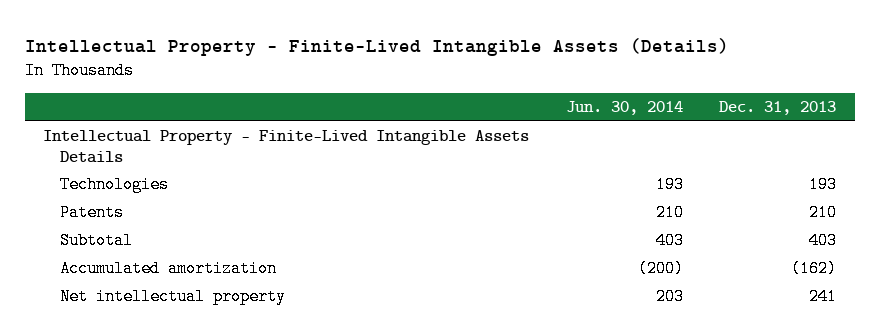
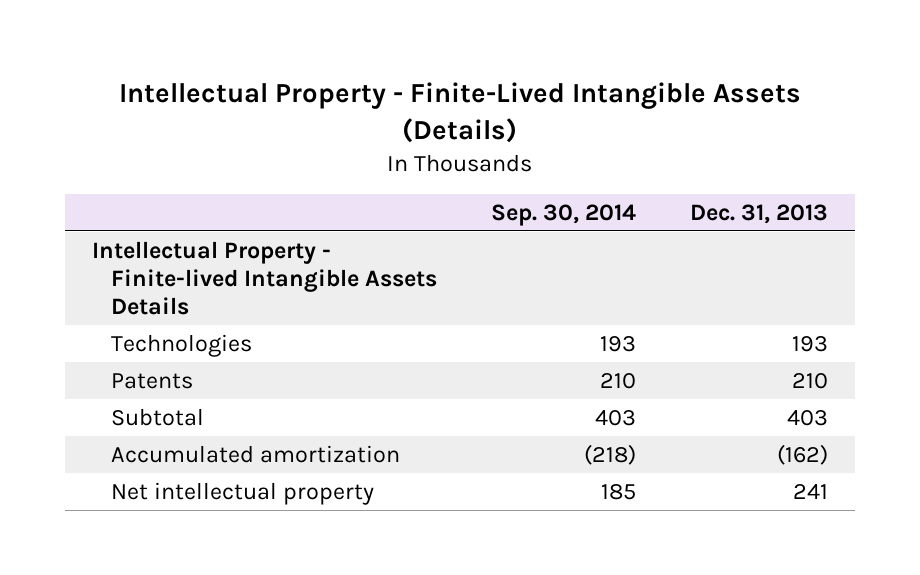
- | Jun. 30, 2014 | Dec. 31, 2013
+ | Sep. 30, 2014 | Dec. 31, 2013
- Intellectual Property - Finite-Lived Intangible Assets Details
+ Intellectual Property - Finite-lived Intangible Assets Details

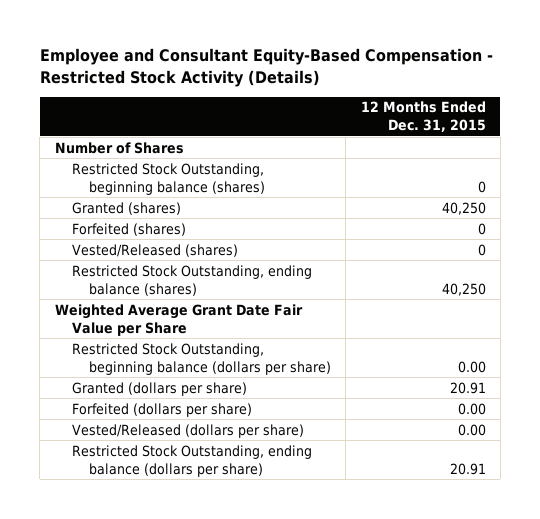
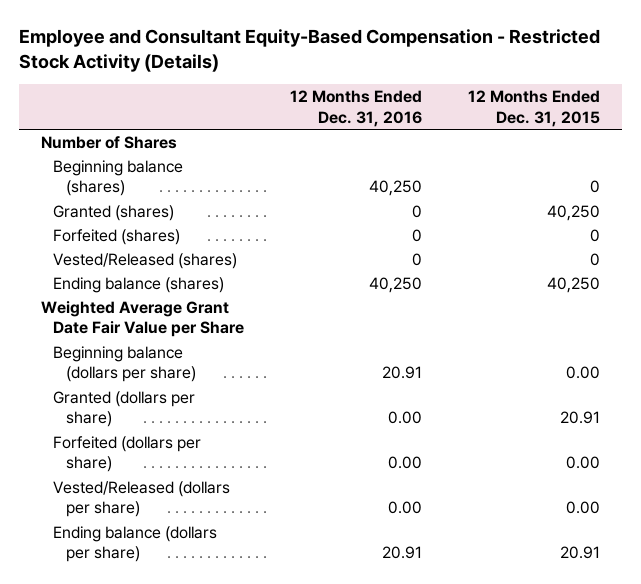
- | 12 Months Ended Dec. 31, 2015
+ | 12 Months Ended Dec. 31, 2016 | 12 Months Ended Dec. 31, 2015
- Restricted Stock Outstanding, beginning balance (shares) | 0
+ Beginning balance (shares) | 40,250 | 0
- Restricted Stock Outstanding, ending balance (shares) | 40,250
+ Ending balance (shares) | 40,250 | 40,250
- Restricted Stock Outstanding, beginning balance (dollars per share) | 0.00
+ Beginning balance (dollars per share) | 20.91 | 0.00
- Restricted Stock Outstanding, ending balance (dollars per share) | 20.91
+ Ending balance (dollars per share) | 20.91 | 20.91

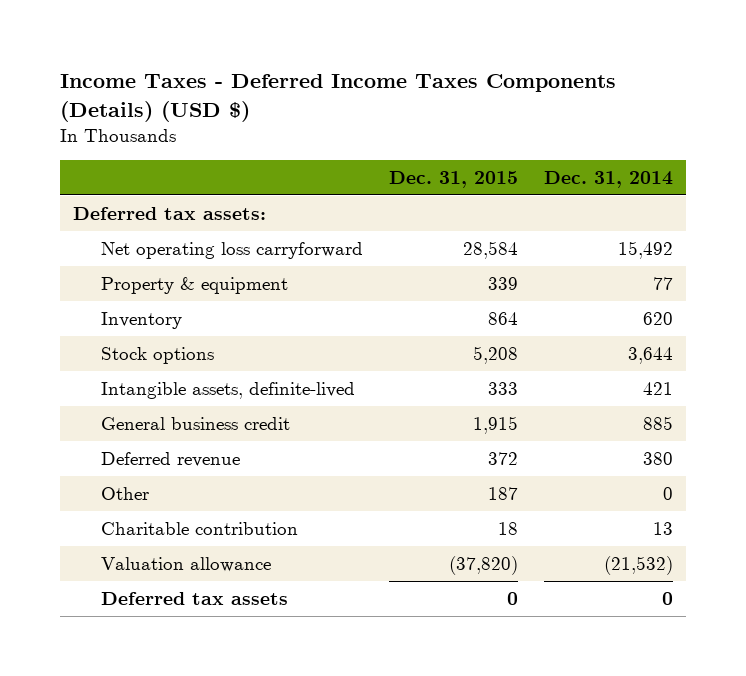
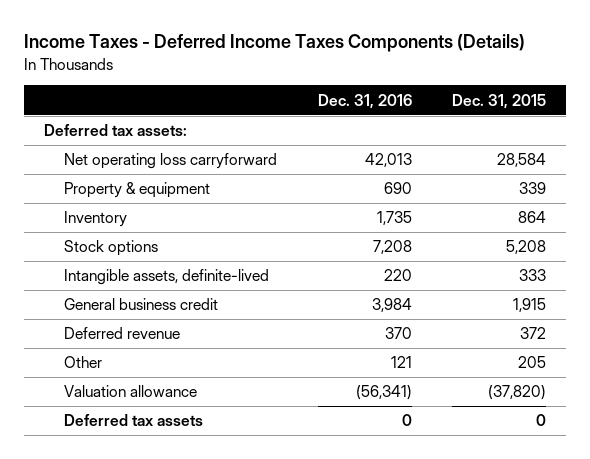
- Income Taxes - Deferred Income Taxes Components (Details) (USD $)
+ Income Taxes - Deferred Income Taxes Components (Details)
- | Dec. 31, 2015 | Dec. 31, 2014
+ | Dec. 31, 2016 | Dec. 31, 2015
- Other | 187 | 0
- Charitable contribution | 18 | 13
+ Other | 121 | 205

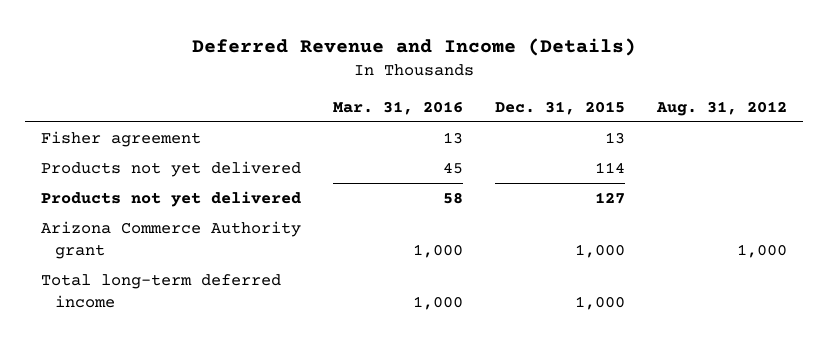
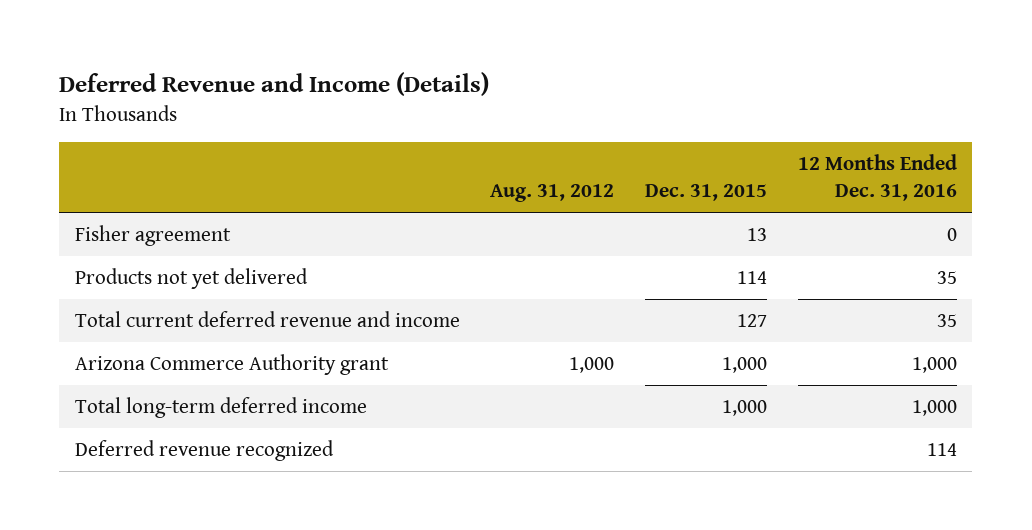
- | Mar. 31, 2016 | Dec. 31, 2015 | Aug. 31, 2012
+ | Aug. 31, 2012 | Dec. 31, 2015 | 12 Months Ended Dec. 31, 2016
- Products not yet delivered | 58 | 127 |
+ Total current deferred revenue and income | | 127 | 35
+ Deferred revenue recognized | | | 114

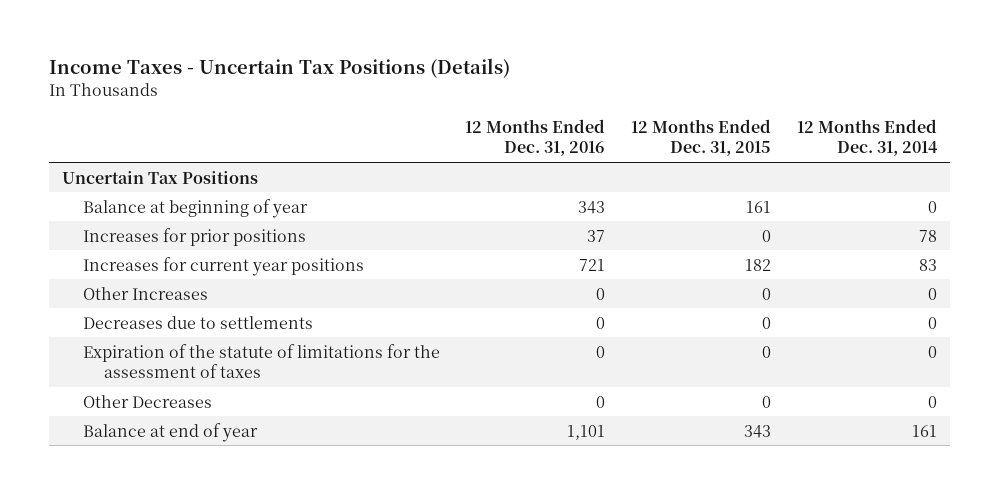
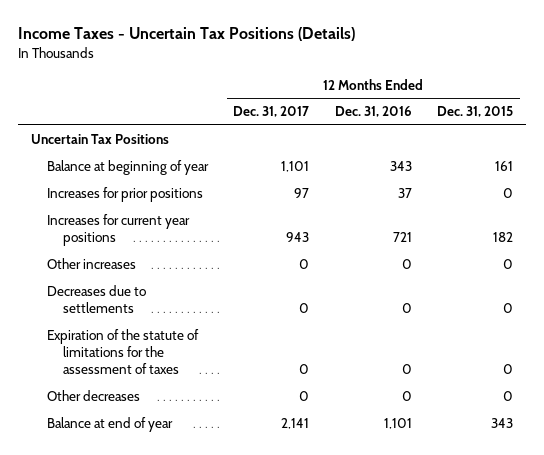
- | 12 Months Ended Dec. 31, 2016 | 12 Months Ended Dec. 31, 2015 | 12 Months Ended Dec. 31, 2014
+ | 12 Months Ended Dec. 31, 2017 | 12 Months Ended Dec. 31, 2016 | 12 Months Ended Dec. 31, 2015
- Other Increases | 0 | 0 | 0
+ Other increases | 0 | 0 | 0
- Other Decreases | 0 | 0 | 0
+ Other decreases | 0 | 0 | 0

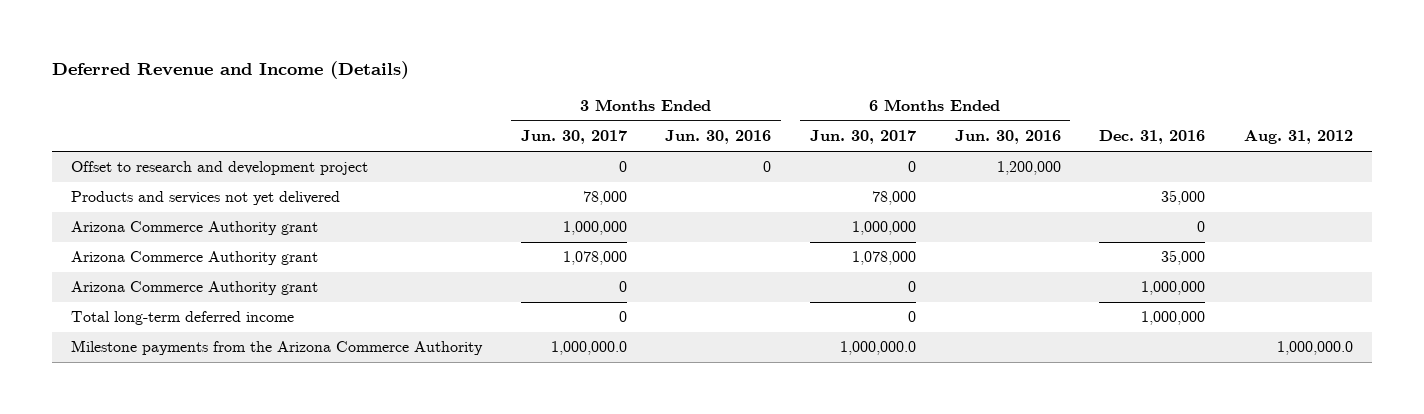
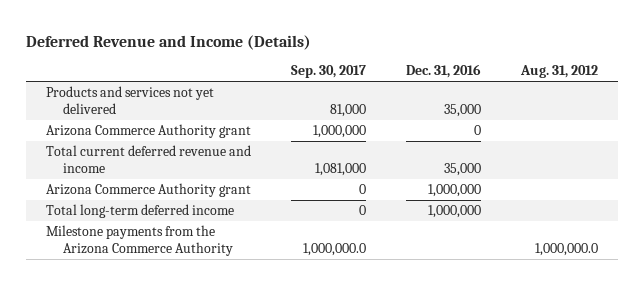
- | 3 Months Ended Jun. 30, 2017 | 3 Months Ended Jun. 30, 2016 | 6 Months Ended Jun. 30, 2017 | 6 Months Ended Jun. 30, 2016 | Dec. 31, 2016 | Aug. 31, 2012
+ | Sep. 30, 2017 | Dec. 31, 2016 | Aug. 31, 2012
- Offset to research and development project | 0 | 0 | 0 | 1,200,000 | |
- Arizona Commerce Authority grant | 1,078,000 | | 1,078,000 | | 35,000 |
+ Total current deferred revenue and income | 1,081,000 | 35,000 |

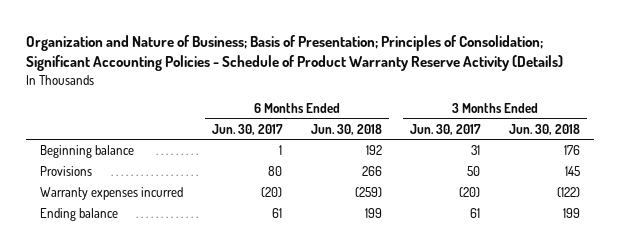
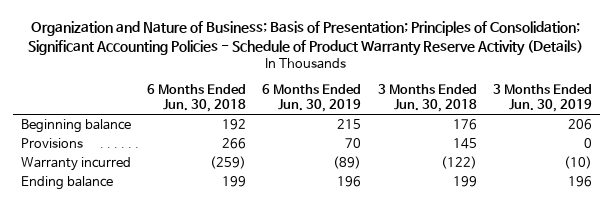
- | 6 Months Ended Jun. 30, 2017 | 6 Months Ended Jun. 30, 2018 | 3 Months Ended Jun. 30, 2017 | 3 Months Ended Jun. 30, 2018
+ | 6 Months Ended Jun. 30, 2018 | 6 Months Ended Jun. 30, 2019 | 3 Months Ended Jun. 30, 2018 | 3 Months Ended Jun. 30, 2019
- Warranty expenses incurred | (20) | (259) | (20) | (122)
+ Warranty incurred | (259) | (89) | (122) | (10)

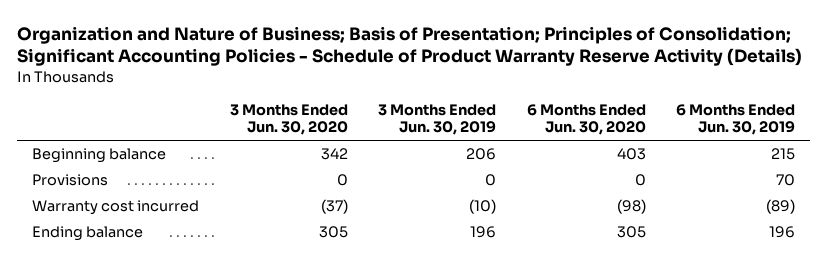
- | 6 Months Ended Jun. 30, 2018 | 6 Months Ended Jun. 30, 2019 | 3 Months Ended Jun. 30, 2018 | 3 Months Ended Jun. 30, 2019
+ | 3 Months Ended Jun. 30, 2020 | 3 Months Ended Jun. 30, 2019 | 6 Months Ended Jun. 30, 2020 | 6 Months Ended Jun. 30, 2019
- Warranty incurred | (259) | (89) | (122) | (10)
+ Warranty cost incurred | (37) | (10) | (98) | (89)

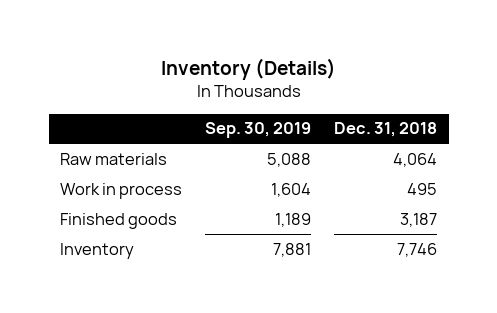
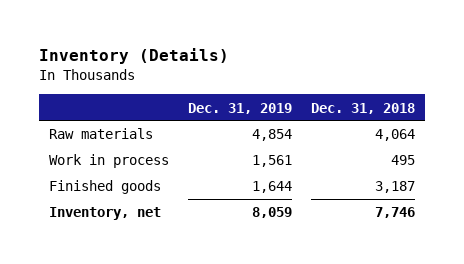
- | Sep. 30, 2019 | Dec. 31, 2018
+ | Dec. 31, 2019 | Dec. 31, 2018
- Inventory | 7,881 | 7,746
+ Inventory, net | 8,059 | 7,746

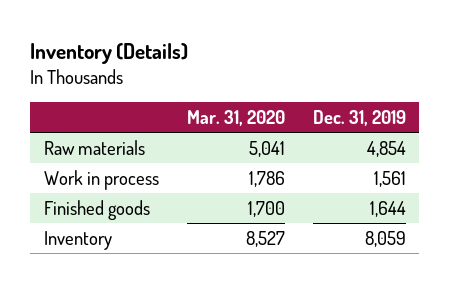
- | Dec. 31, 2019 | Dec. 31, 2018
+ | Mar. 31, 2020 | Dec. 31, 2019
- Inventory, net | 8,059 | 7,746
+ Inventory | 8,527 | 8,059

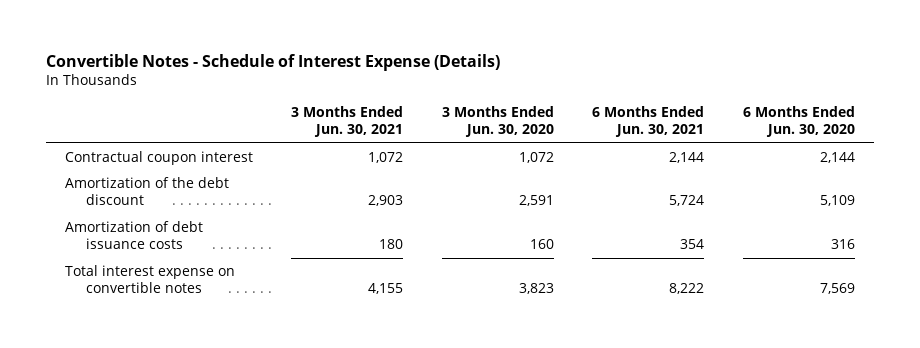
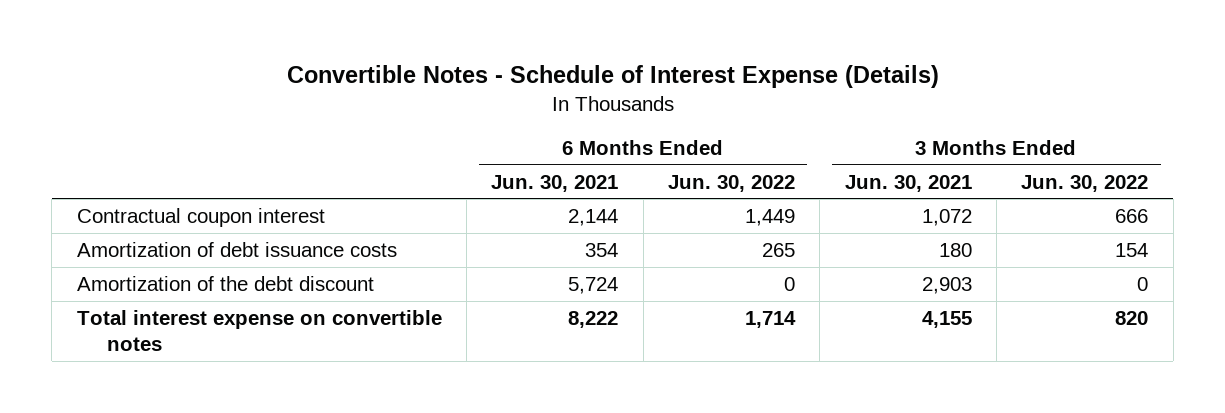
- | 3 Months Ended Jun. 30, 2021 | 3 Months Ended Jun. 30, 2020 | 6 Months Ended Jun. 30, 2021 | 6 Months Ended Jun. 30, 2020
+ | 6 Months Ended Jun. 30, 2021 | 6 Months Ended Jun. 30, 2022 | 3 Months Ended Jun. 30, 2021 | 3 Months Ended Jun. 30, 2022
moved down: Amortization of the debt discount | 5,724 | 0 | 2,903 | 0

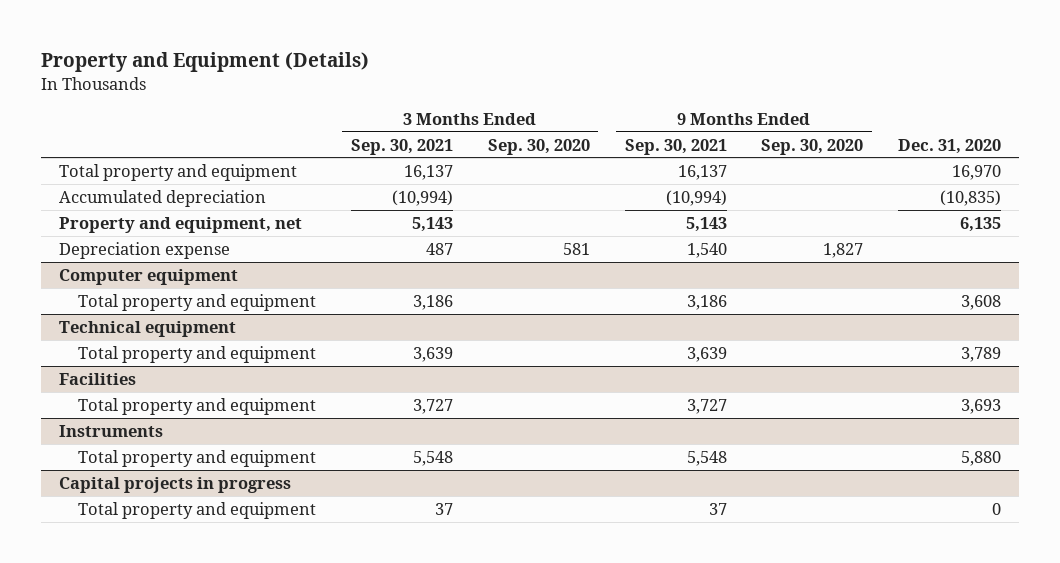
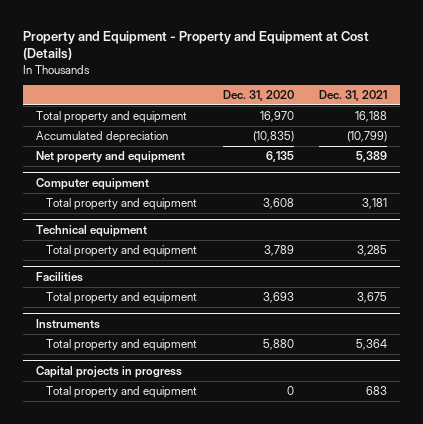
- Property and Equipment (Details)
+ Property and Equipment - Property and Equipment at Cost (Details)
- | 3 Months Ended Sep. 30, 2021 | 3 Months Ended Sep. 30, 2020 | 9 Months Ended Sep. 30, 2021 | 9 Months Ended Sep. 30, 2020 | Dec. 31, 2020
+ | Dec. 31, 2020 | Dec. 31, 2021
- Property and equipment, net | 5,143 | | 5,143 | | 6,135
- Depreciation expense | 487 | 581 | 1,540 | 1,827 |
+ Net property and equipment | 6,135 | 5,389

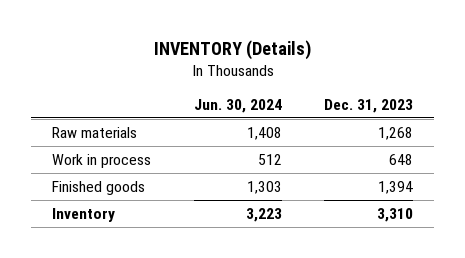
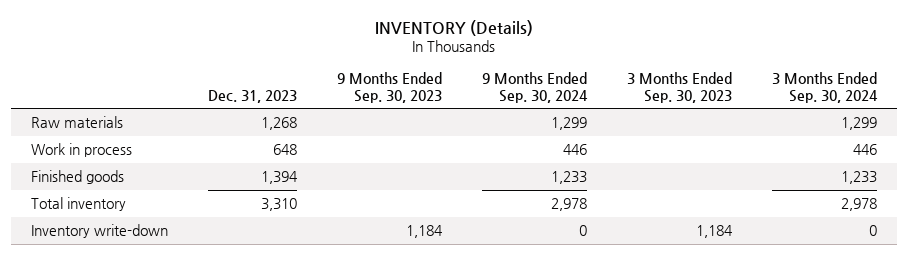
- | Jun. 30, 2024 | Dec. 31, 2023
+ | Dec. 31, 2023 | 9 Months Ended Sep. 30, 2023 | 9 Months Ended Sep. 30, 2024 | 3 Months Ended Sep. 30, 2023 | 3 Months Ended Sep. 30, 2024
- Inventory | 3,223 | 3,310
+ Total inventory | 3,310 | | 2,978 | | 2,978
+ Inventory write-down | | 1,184 | 0 | 1,184 | 0

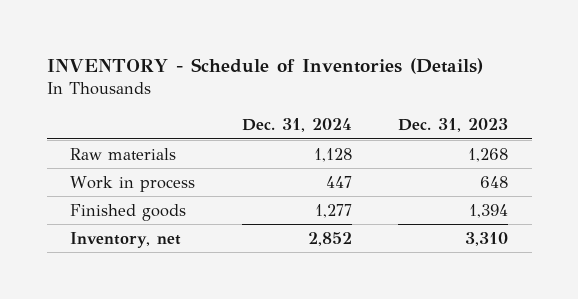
- INVENTORY (Details)
+ INVENTORY - Schedule of Inventories (Details)
- | Dec. 31, 2023 | 9 Months Ended Sep. 30, 2023 | 9 Months Ended Sep. 30, 2024 | 3 Months Ended Sep. 30, 2023 | 3 Months Ended Sep. 30, 2024
+ | Dec. 31, 2024 | Dec. 31, 2023
- Total inventory | 3,310 | | 2,978 | | 2,978
- Inventory write-down | | 1,184 | 0 | 1,184 | 0
+ Inventory, net | 2,852 | 3,310

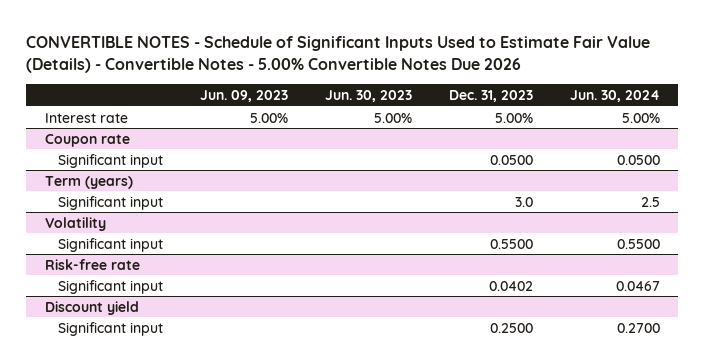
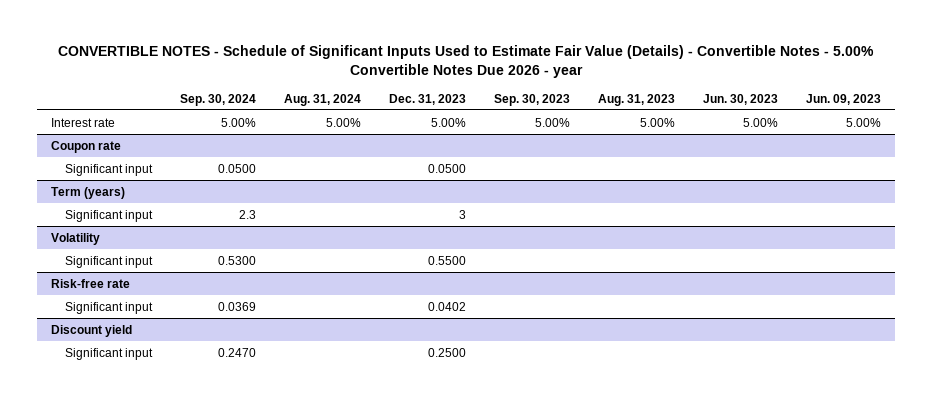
- CONVERTIBLE NOTES - Schedule of Significant Inputs Used to Estimate Fair Value (Details) - Convertible Notes - 5.00% Convertible Notes Due 2026
+ CONVERTIBLE NOTES - Schedule of Significant Inputs Used to Estimate Fair Value (Details) - Convertible Notes - 5.00% Convertible Notes Due 2026 - year
- | Jun. 09, 2023 | Jun. 30, 2023 | Dec. 31, 2023 | Jun. 30, 2024
+ | Sep. 30, 2024 | Aug. 31, 2024 | Dec. 31, 2023 | Sep. 30, 2023 | Aug. 31, 2023 | Jun. 30, 2023 | Jun. 09, 2023
@ Term (years)
- Significant input | | | 3.0 | 2.5
+ Significant input | 2.3 | | 3 | | | |

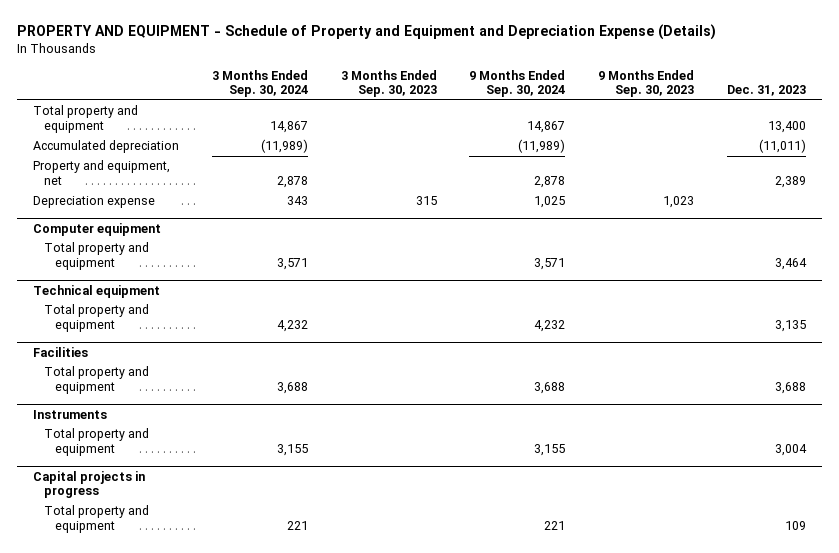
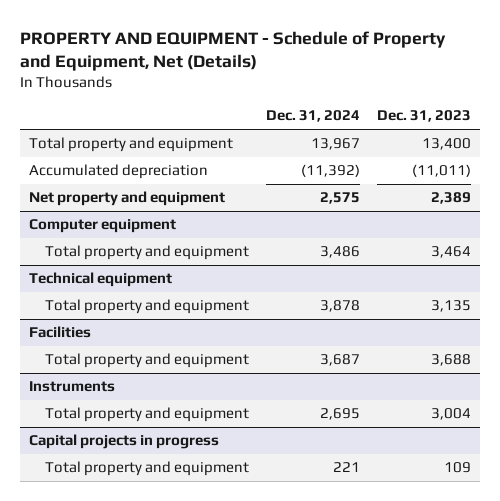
- PROPERTY AND EQUIPMENT - Schedule of Property and Equipment and Depreciation Expense (Details)
+ PROPERTY AND EQUIPMENT - Schedule of Property and Equipment, Net (Details)
- | 3 Months Ended Sep. 30, 2024 | 3 Months Ended Sep. 30, 2023 | 9 Months Ended Sep. 30, 2024 | 9 Months Ended Sep. 30, 2023 | Dec. 31, 2023
+ | Dec. 31, 2024 | Dec. 31, 2023
- Property and equipment, net | 2,878 | | 2,878 | | 2,389
- Depreciation expense | 343 | 315 | 1,025 | 1,023 |
+ Net property and equipment | 2,575 | 2,389

